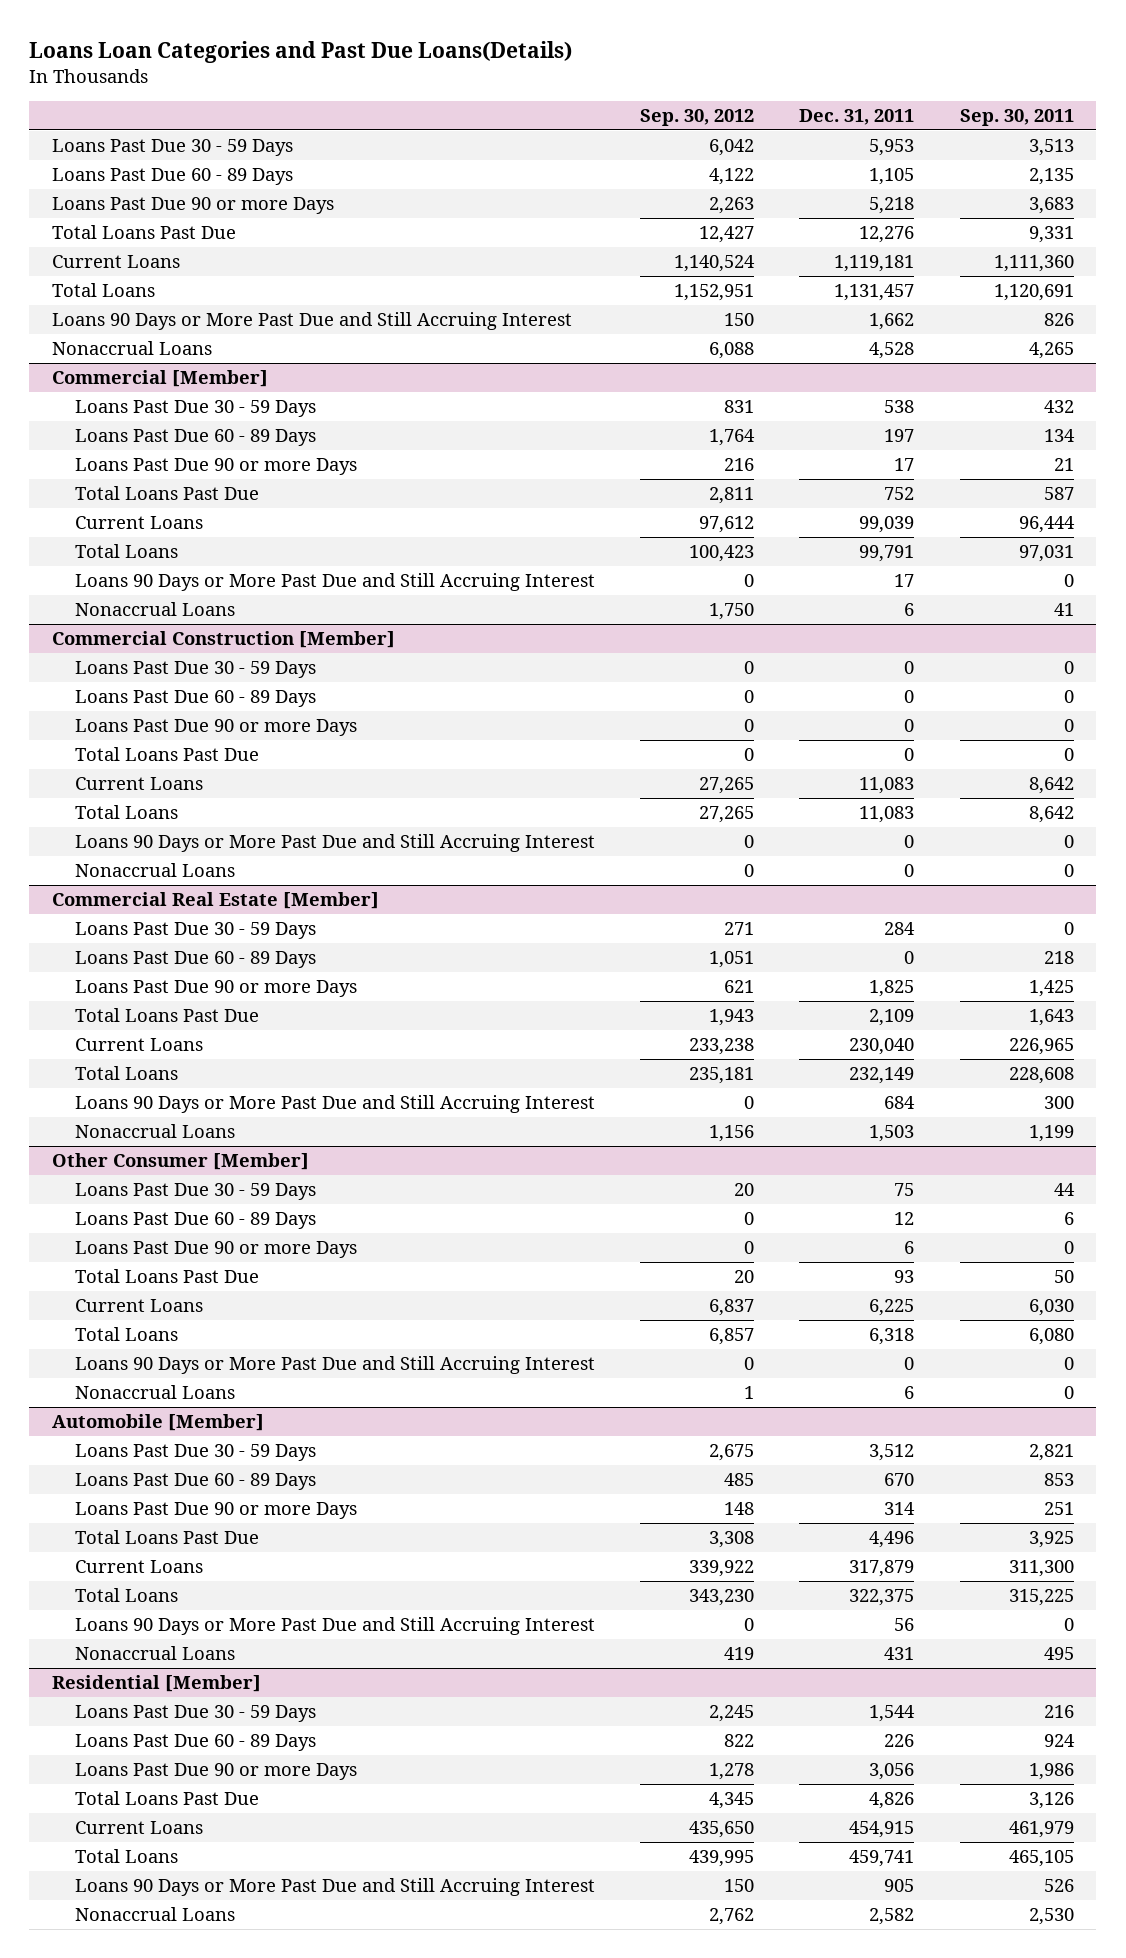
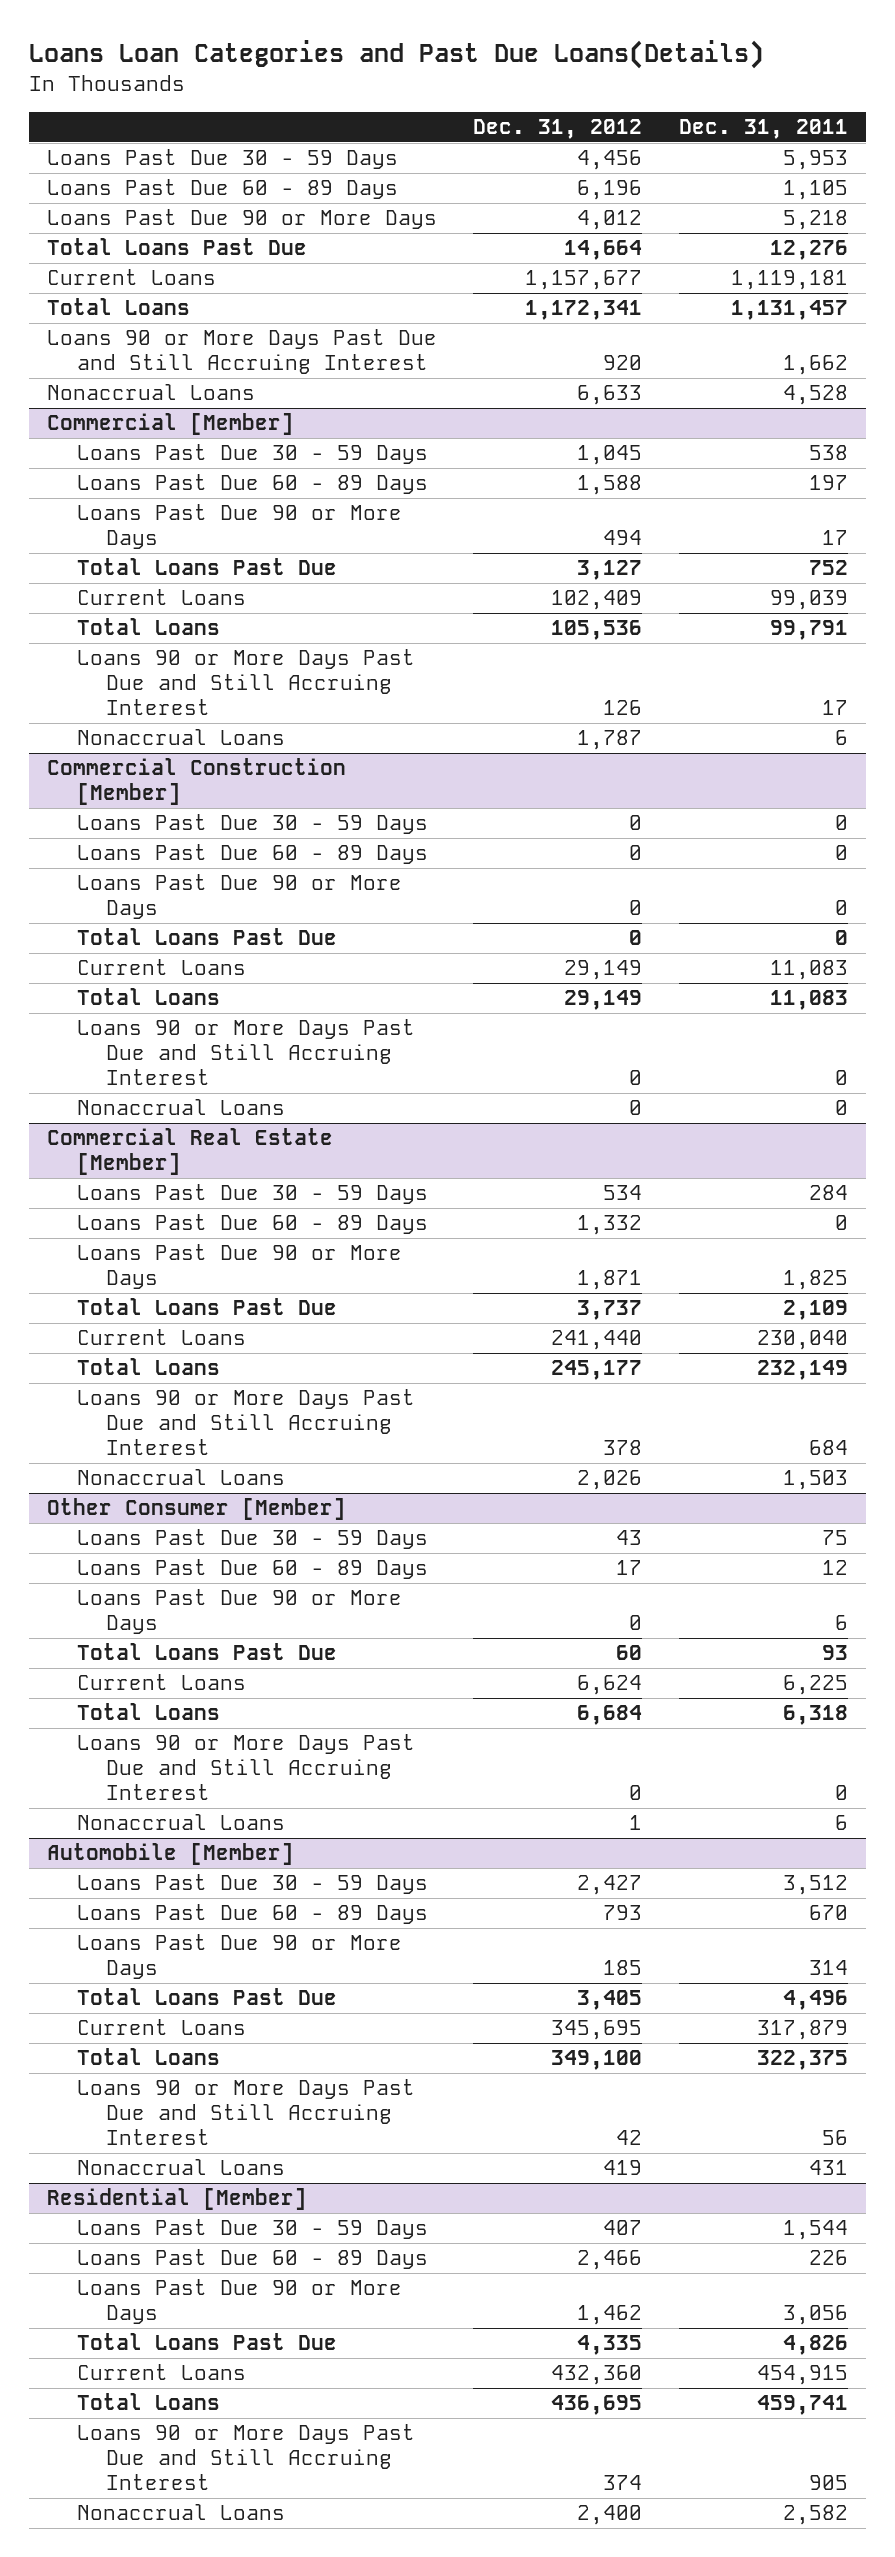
- | Sep. 30, 2012 | Dec. 31, 2011 | Sep. 30, 2011
+ | Dec. 31, 2012 | Dec. 31, 2011
- Loans Past Due 90 or more Days | 2,263 | 5,218 | 3,683
+ Loans Past Due 90 or More Days | 4,012 | 5,218
- Loans 90 Days or More Past Due and Still Accruing Interest | 150 | 1,662 | 826
+ Loans 90 or More Days Past Due and Still Accruing Interest | 920 | 1,662
@ Commercial [Member]
- Loans Past Due 90 or more Days | 216 | 17 | 21
+ Loans Past Due 90 or More Days | 494 | 17
- Loans 90 Days or More Past Due and Still Accruing Interest | 0 | 17 | 0
+ Loans 90 or More Days Past Due and Still Accruing Interest | 126 | 17
@ Commercial Construction [Member]
- Loans Past Due 90 or more Days | 0 | 0 | 0
+ Loans Past Due 90 or More Days | 0 | 0
- Loans 90 Days or More Past Due and Still Accruing Interest | 0 | 0 | 0
+ Loans 90 or More Days Past Due and Still Accruing Interest | 0 | 0
@ Commercial Real Estate [Member]
- Loans Past Due 90 or more Days | 621 | 1,825 | 1,425
+ Loans Past Due 90 or More Days | 1,871 | 1,825
- Loans 90 Days or More Past Due and Still Accruing Interest | 0 | 684 | 300
+ Loans 90 or More Days Past Due and Still Accruing Interest | 378 | 684
@ Other Consumer [Member]
- Loans Past Due 90 or more Days | 0 | 6 | 0
+ Loans Past Due 90 or More Days | 0 | 6
- Loans 90 Days or More Past Due and Still Accruing Interest | 0 | 0 | 0
+ Loans 90 or More Days Past Due and Still Accruing Interest | 0 | 0
@ Automobile [Member]
- Loans Past Due 90 or more Days | 148 | 314 | 251
+ Loans Past Due 90 or More Days | 185 | 314
- Loans 90 Days or More Past Due and Still Accruing Interest | 0 | 56 | 0
+ Loans 90 or More Days Past Due and Still Accruing Interest | 42 | 56
@ Residential [Member]
- Loans Past Due 90 or more Days | 1,278 | 3,056 | 1,986
+ Loans Past Due 90 or More Days | 1,462 | 3,056
- Loans 90 Days or More Past Due and Still Accruing Interest | 150 | 905 | 526
+ Loans 90 or More Days Past Due and Still Accruing Interest | 374 | 905

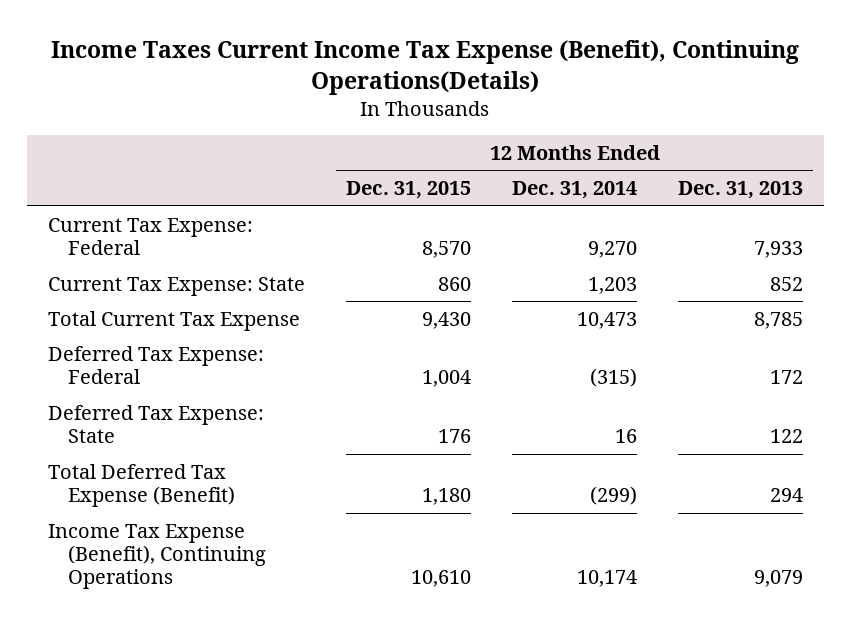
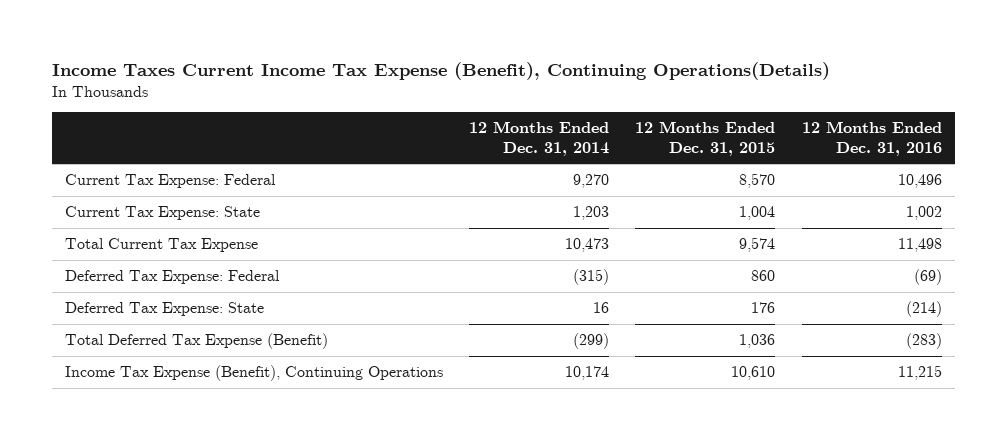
- | 12 Months Ended Dec. 31, 2015 | 12 Months Ended Dec. 31, 2014 | 12 Months Ended Dec. 31, 2013
+ | 12 Months Ended Dec. 31, 2014 | 12 Months Ended Dec. 31, 2015 | 12 Months Ended Dec. 31, 2016
- Current Tax Expense: State | 860 | 1,203 | 852
- Total Current Tax Expense | 9,430 | 10,473 | 8,785
- Deferred Tax Expense: Federal | 1,004 | (315) | 172
+ Current Tax Expense: State | 1,203 | 1,004 | 1,002
+ Total Current Tax Expense | 10,473 | 9,574 | 11,498
+ Deferred Tax Expense: Federal | (315) | 860 | (69)
- Total Deferred Tax Expense (Benefit) | 1,180 | (299) | 294
+ Total Deferred Tax Expense (Benefit) | (299) | 1,036 | (283)

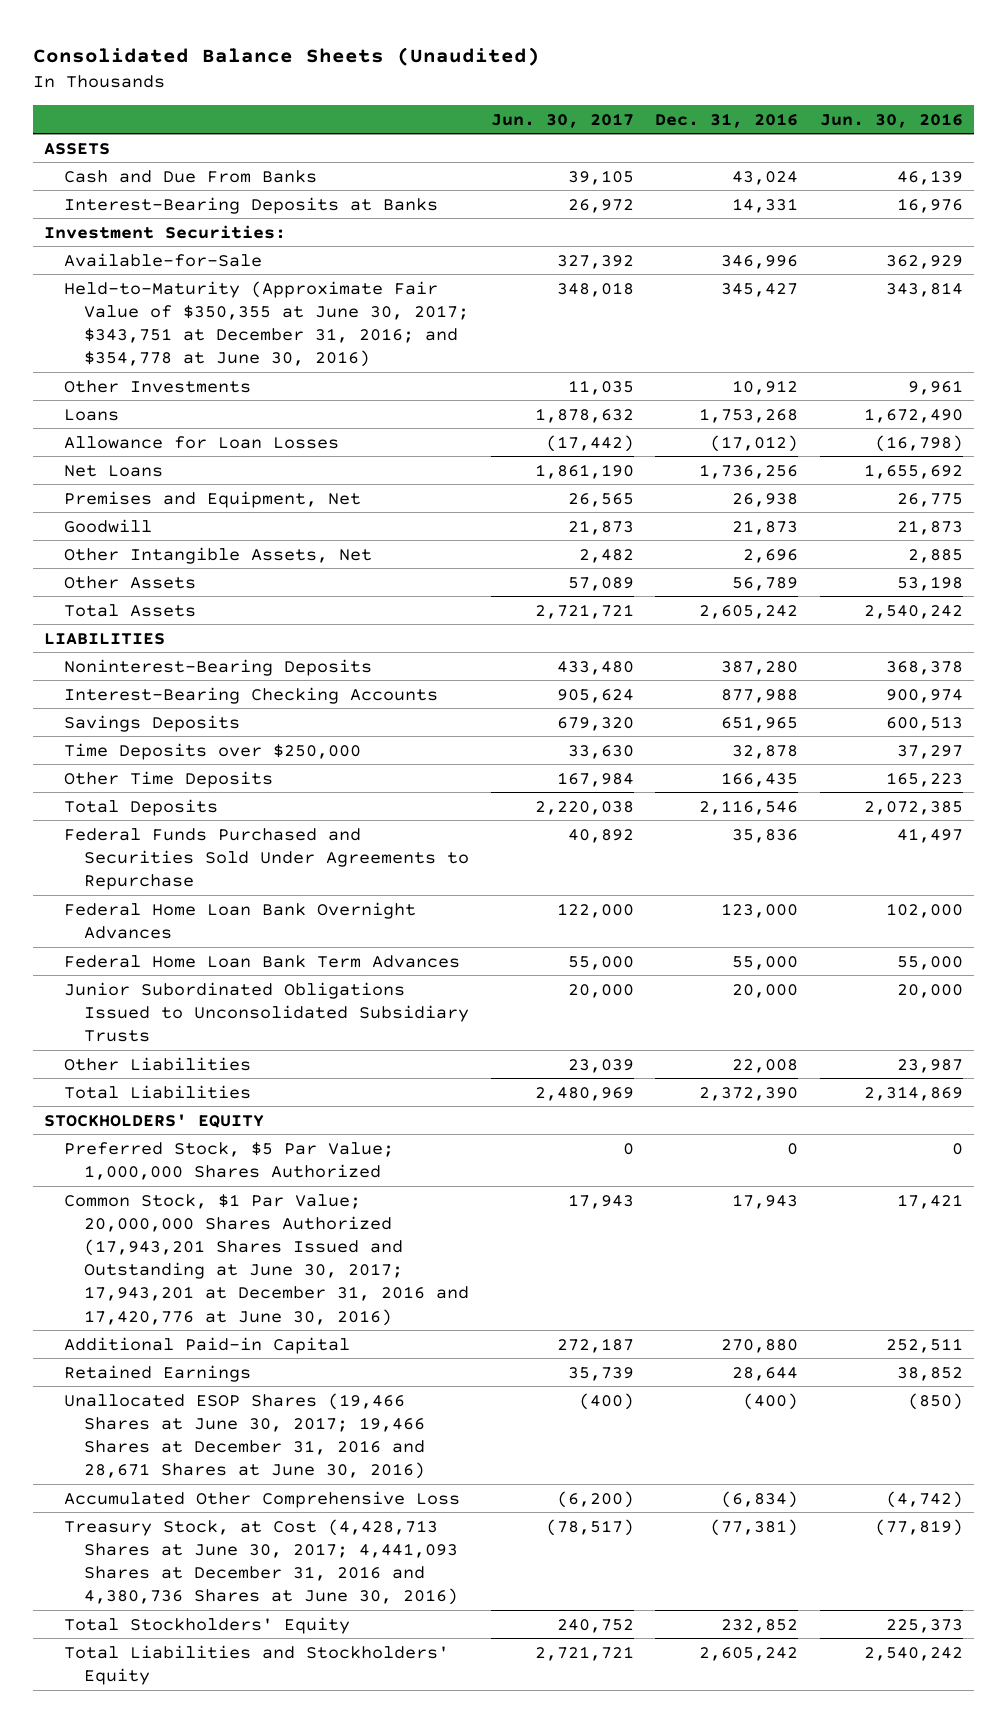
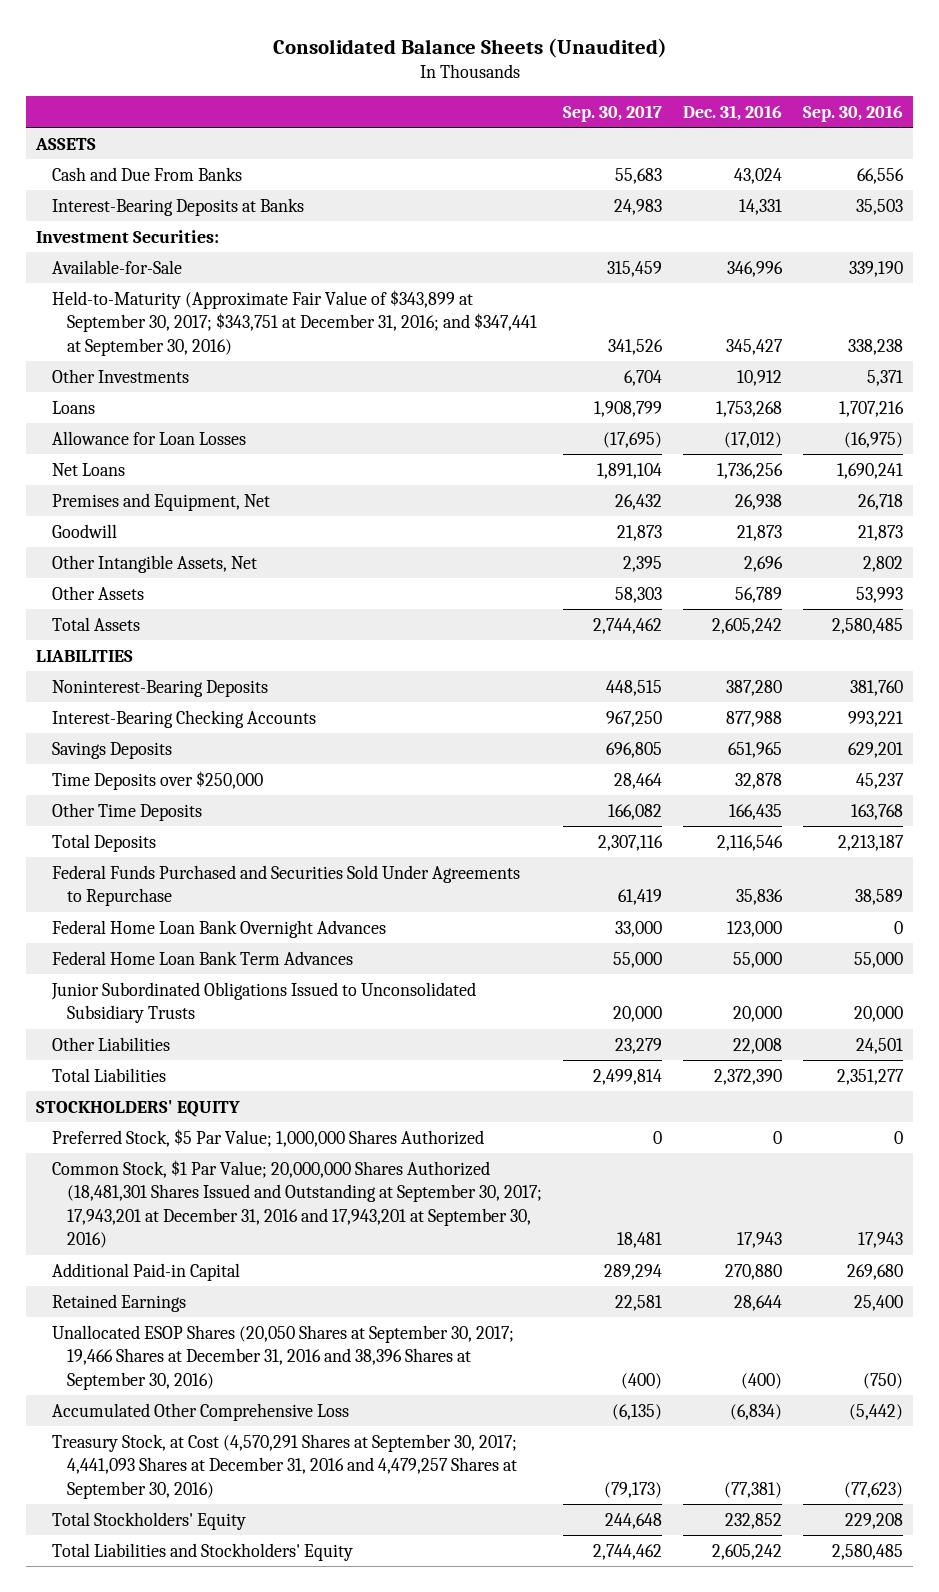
- | Jun. 30, 2017 | Dec. 31, 2016 | Jun. 30, 2016
+ | Sep. 30, 2017 | Dec. 31, 2016 | Sep. 30, 2016
- Held-to-Maturity (Approximate Fair Value of $350,355 at June 30, 2017; $343,751 at December 31, 2016; and $354,778 at June 30, 2016) | 348,018 | 345,427 | 343,814
+ Held-to-Maturity (Approximate Fair Value of $343,899 at September 30, 2017; $343,751 at December 31, 2016; and $347,441 at September 30, 2016) | 341,526 | 345,427 | 338,238
- Common Stock, $1 Par Value; 20,000,000 Shares Authorized (17,943,201 Shares Issued and Outstanding at June 30, 2017; 17,943,201 at December 31, 2016 and 17,420,776 at June 30, 2016) | 17,943 | 17,943 | 17,421
+ Common Stock, $1 Par Value; 20,000,000 Shares Authorized (18,481,301 Shares Issued and Outstanding at September 30, 2017; 17,943,201 at December 31, 2016 and 17,943,201 at September 30, 2016) | 18,481 | 17,943 | 17,943
- Unallocated ESOP Shares (19,466 Shares at June 30, 2017; 19,466 Shares at December 31, 2016 and 28,671 Shares at June 30, 2016) | (400) | (400) | (850)
+ Unallocated ESOP Shares (20,050 Shares at September 30, 2017; 19,466 Shares at December 31, 2016 and 38,396 Shares at September 30, 2016) | (400) | (400) | (750)
- Treasury Stock, at Cost (4,428,713 Shares at June 30, 2017; 4,441,093 Shares at December 31, 2016 and 4,380,736 Shares at June 30, 2016) | (78,517) | (77,381) | (77,819)
+ Treasury Stock, at Cost (4,570,291 Shares at September 30, 2017; 4,441,093 Shares at December 31, 2016 and 4,479,257 Shares at September 30, 2016) | (79,173) | (77,381) | (77,623)

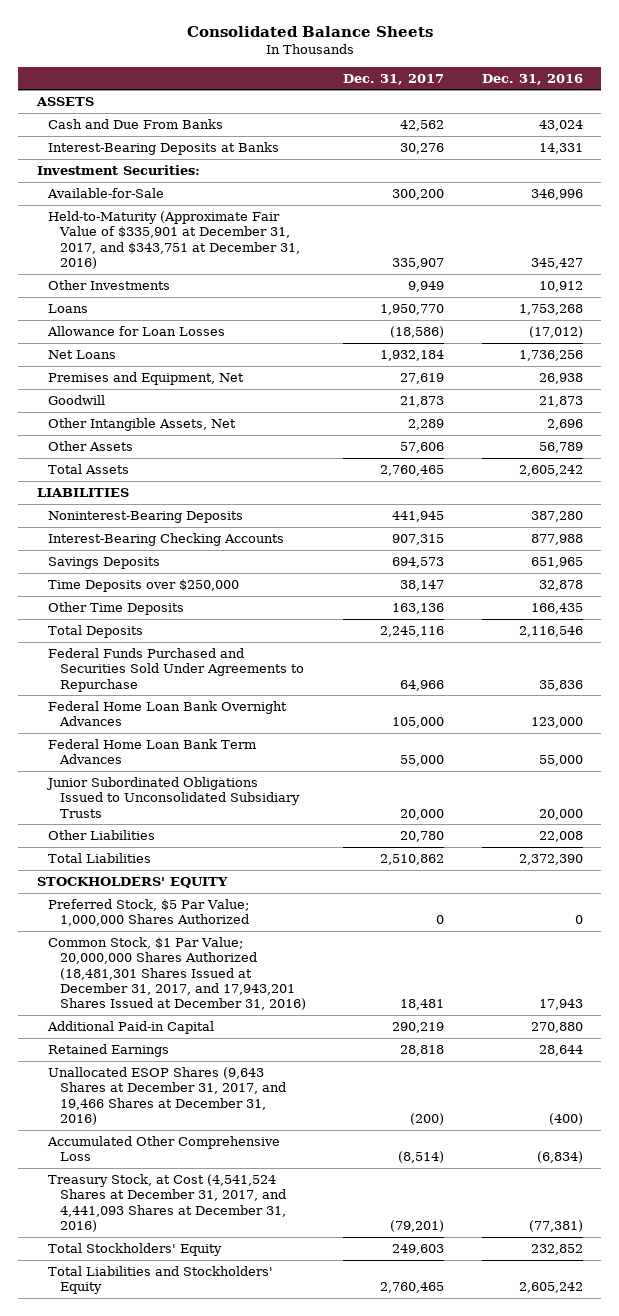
- Consolidated Balance Sheets (Unaudited)
+ Consolidated Balance Sheets
- | Sep. 30, 2017 | Dec. 31, 2016 | Sep. 30, 2016
+ | Dec. 31, 2017 | Dec. 31, 2016
- Held-to-Maturity (Approximate Fair Value of $343,899 at September 30, 2017; $343,751 at December 31, 2016; and $347,441 at September 30, 2016) | 341,526 | 345,427 | 338,238
+ Held-to-Maturity (Approximate Fair Value of $335,901 at December 31, 2017, and $343,751 at December 31, 2016) | 335,907 | 345,427
- Common Stock, $1 Par Value; 20,000,000 Shares Authorized (18,481,301 Shares Issued and Outstanding at September 30, 2017; 17,943,201 at December 31, 2016 and 17,943,201 at September 30, 2016) | 18,481 | 17,943 | 17,943
+ Common Stock, $1 Par Value; 20,000,000 Shares Authorized (18,481,301 Shares Issued at December 31, 2017, and 17,943,201 Shares Issued at December 31, 2016) | 18,481 | 17,943
- Unallocated ESOP Shares (20,050 Shares at September 30, 2017; 19,466 Shares at December 31, 2016 and 38,396 Shares at September 30, 2016) | (400) | (400) | (750)
+ Unallocated ESOP Shares (9,643 Shares at December 31, 2017, and 19,466 Shares at December 31, 2016) | (200) | (400)
- Treasury Stock, at Cost (4,570,291 Shares at September 30, 2017; 4,441,093 Shares at December 31, 2016 and 4,479,257 Shares at September 30, 2016) | (79,173) | (77,381) | (77,623)
+ Treasury Stock, at Cost (4,541,524 Shares at December 31, 2017, and 4,441,093 Shares at December 31, 2016) | (79,201) | (77,381)

